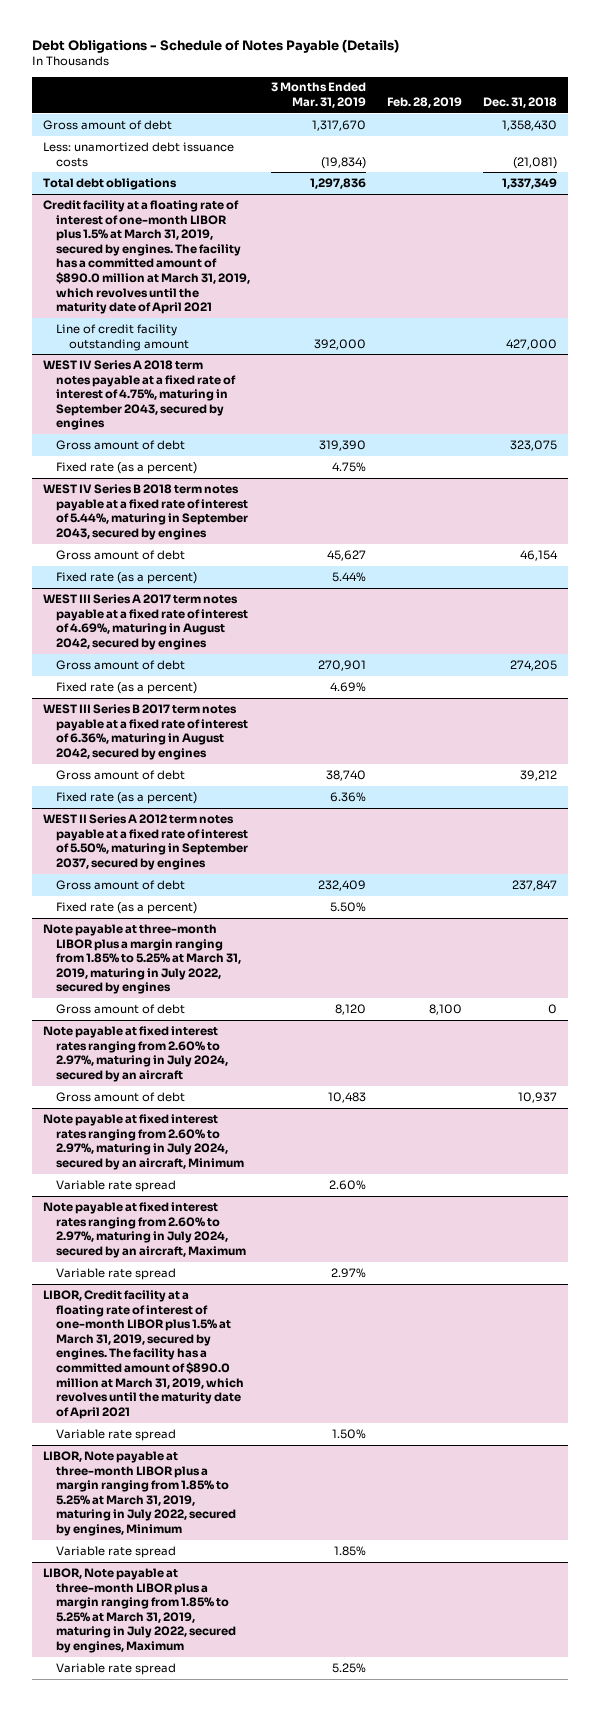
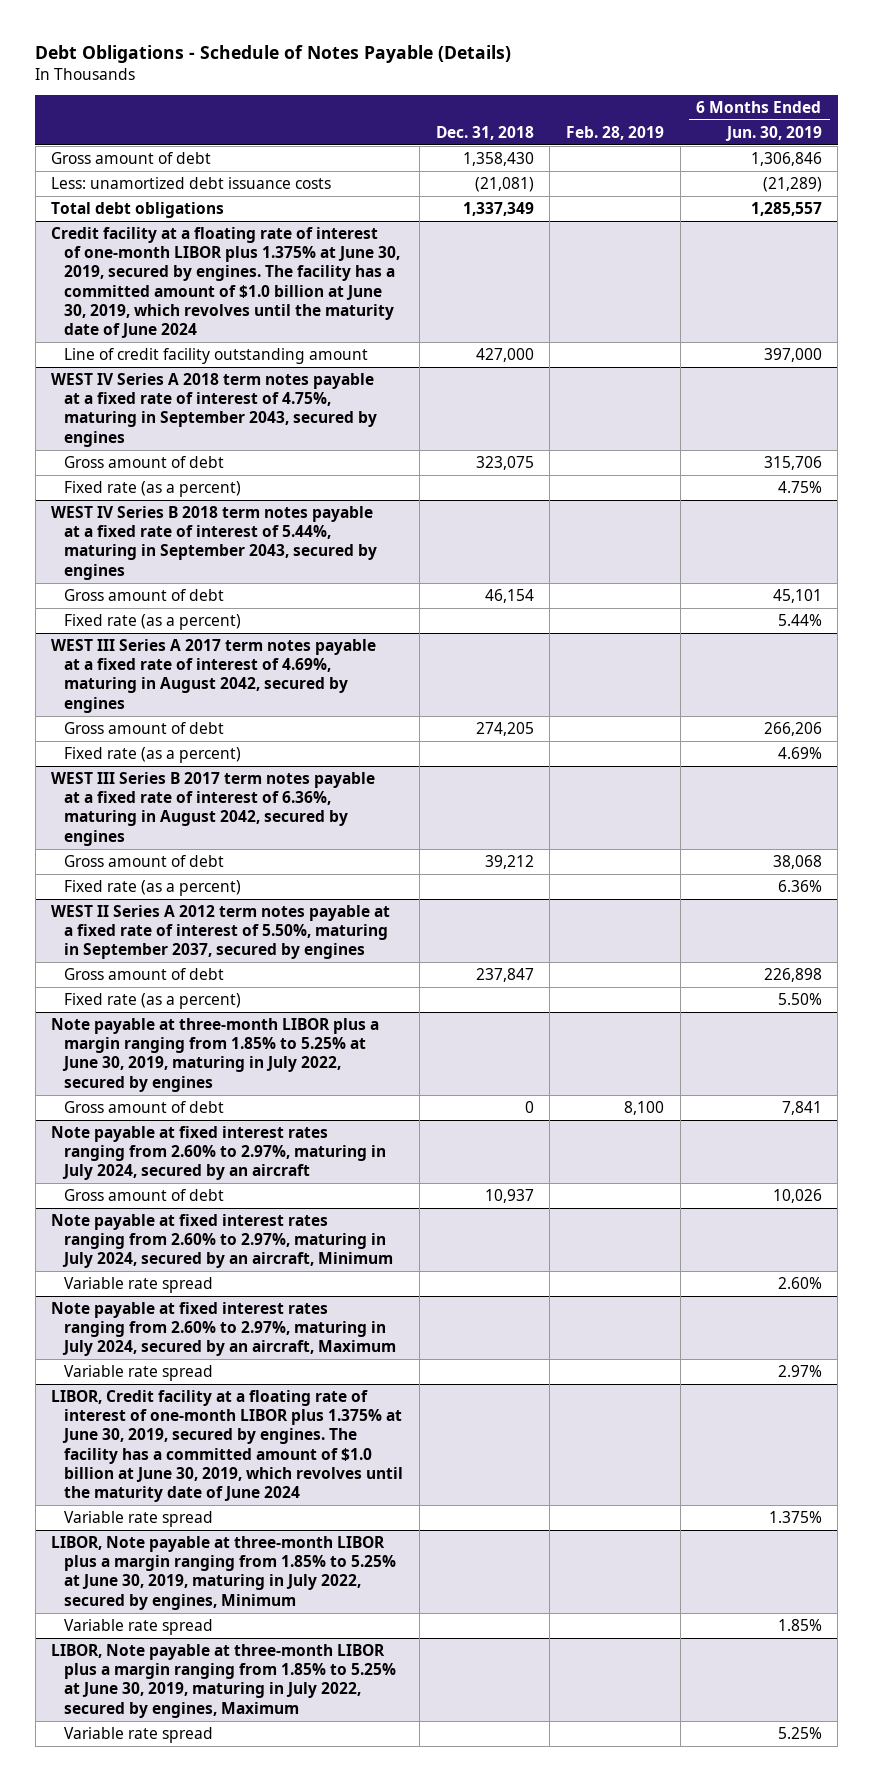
- | 3 Months Ended Mar. 31, 2019 | Feb. 28, 2019 | Dec. 31, 2018
+ | Dec. 31, 2018 | Feb. 28, 2019 | 6 Months Ended Jun. 30, 2019
- Credit facility at a floating rate of interest of one-month LIBOR plus 1.5% at March 31, 2019, secured by engines. The facility has a committed amount of $890.0 million at March 31, 2019, which revolves until the maturity date of April 2021
+ Credit facility at a floating rate of interest of one-month LIBOR plus 1.375% at June 30, 2019, secured by engines. The facility has a committed amount of $1.0 billion at June 30, 2019, which revolves until the maturity date of June 2024
- Note payable at three-month LIBOR plus a margin ranging from 1.85% to 5.25% at March 31, 2019, maturing in July 2022, secured by engines
+ Note payable at three-month LIBOR plus a margin ranging from 1.85% to 5.25% at June 30, 2019, maturing in July 2022, secured by engines
- LIBOR, Credit facility at a floating rate of interest of one-month LIBOR plus 1.5% at March 31, 2019, secured by engines. The facility has a committed amount of $890.0 million at March 31, 2019, which revolves until the maturity date of April 2021
+ LIBOR, Credit facility at a floating rate of interest of one-month LIBOR plus 1.375% at June 30, 2019, secured by engines. The facility has a committed amount of $1.0 billion at June 30, 2019, which revolves until the maturity date of June 2024
- LIBOR, Note payable at three-month LIBOR plus a margin ranging from 1.85% to 5.25% at March 31, 2019, maturing in July 2022, secured by engines, Minimum
+ LIBOR, Note payable at three-month LIBOR plus a margin ranging from 1.85% to 5.25% at June 30, 2019, maturing in July 2022, secured by engines, Minimum
- LIBOR, Note payable at three-month LIBOR plus a margin ranging from 1.85% to 5.25% at March 31, 2019, maturing in July 2022, secured by engines, Maximum
+ LIBOR, Note payable at three-month LIBOR plus a margin ranging from 1.85% to 5.25% at June 30, 2019, maturing in July 2022, secured by engines, Maximum

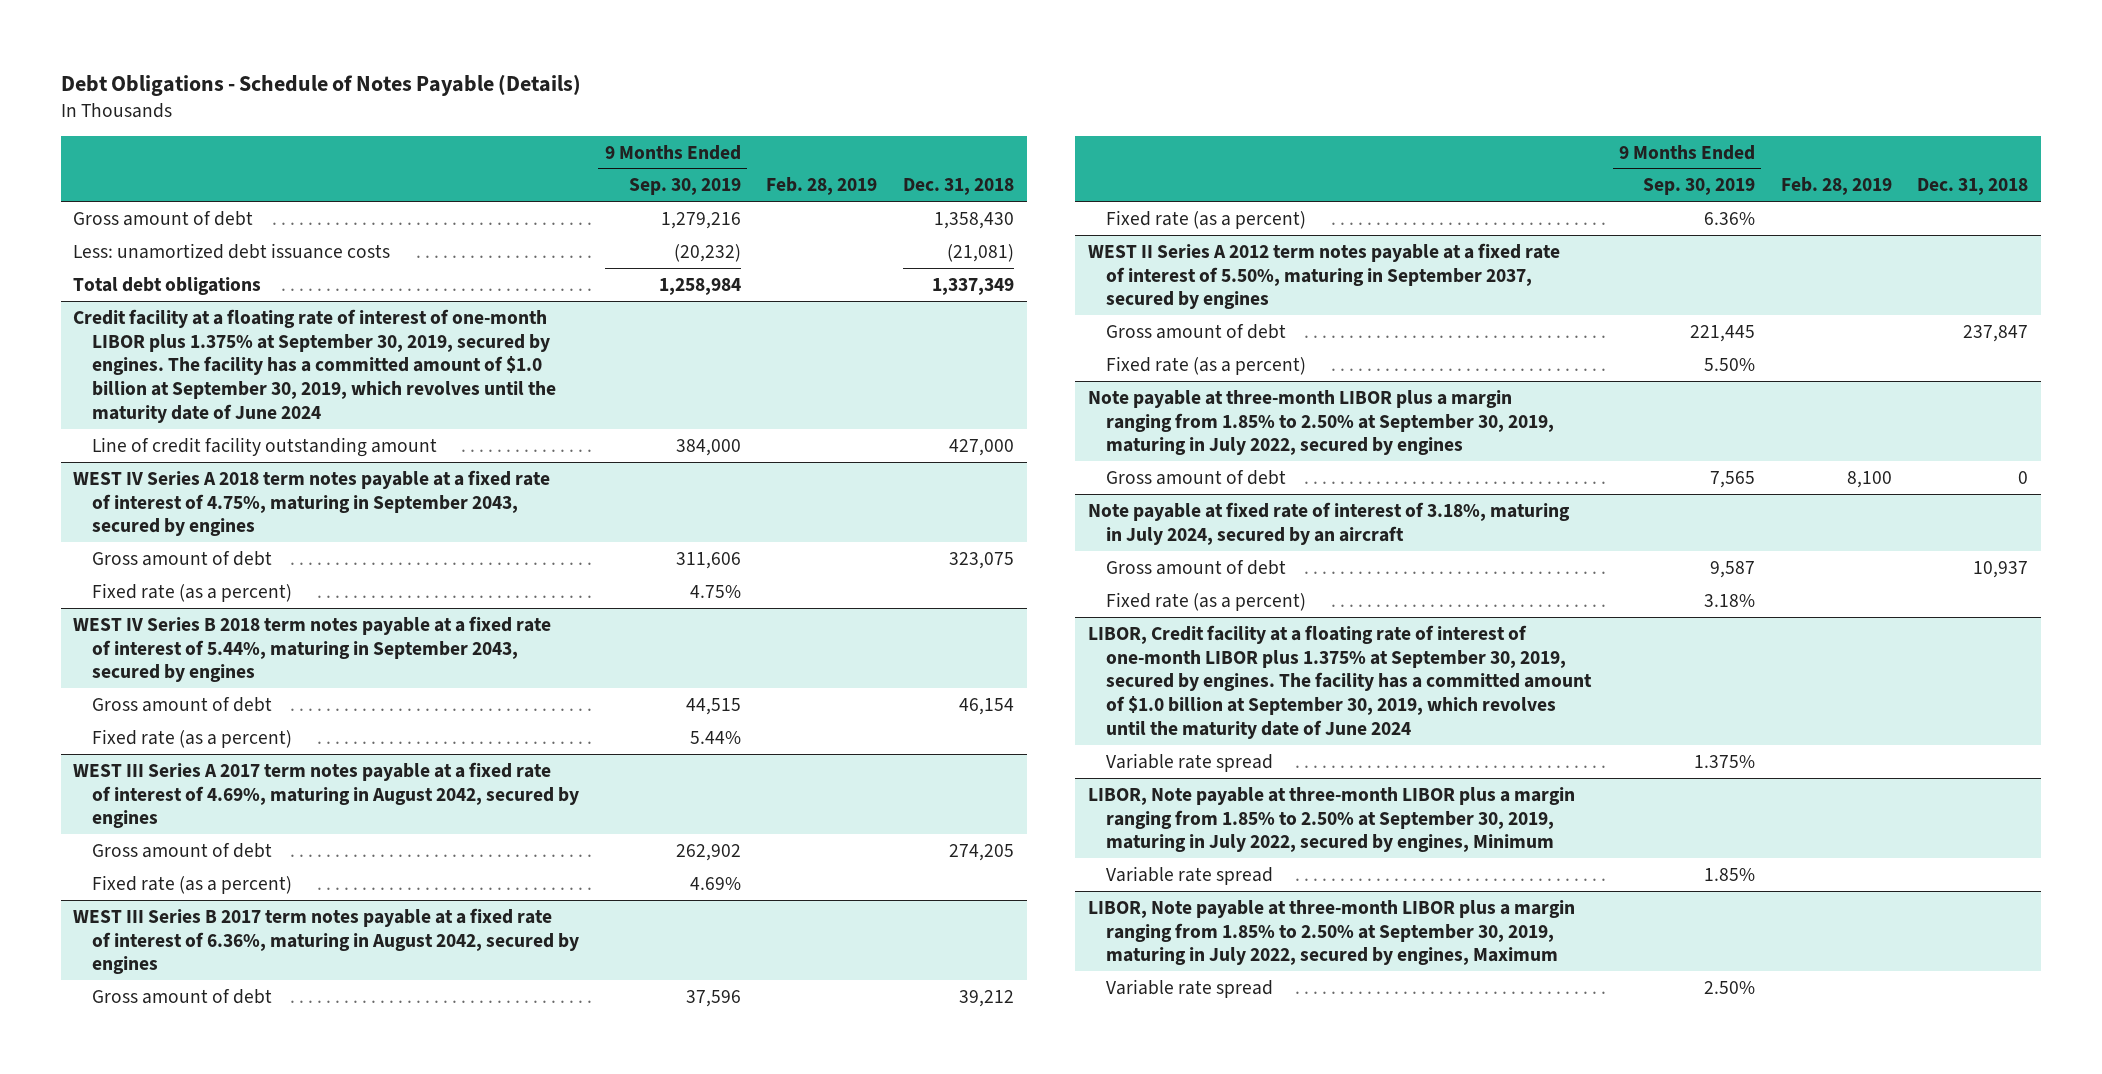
- | Dec. 31, 2018 | Feb. 28, 2019 | 6 Months Ended Jun. 30, 2019
+ | 9 Months Ended Sep. 30, 2019 | Feb. 28, 2019 | Dec. 31, 2018
- Credit facility at a floating rate of interest of one-month LIBOR plus 1.375% at June 30, 2019, secured by engines. The facility has a committed amount of $1.0 billion at June 30, 2019, which revolves until the maturity date of June 2024
+ Credit facility at a floating rate of interest of one-month LIBOR plus 1.375% at September 30, 2019, secured by engines. The facility has a committed amount of $1.0 billion at September 30, 2019, which revolves until the maturity date of June 2024
- Note payable at three-month LIBOR plus a margin ranging from 1.85% to 5.25% at June 30, 2019, maturing in July 2022, secured by engines
+ Note payable at three-month LIBOR plus a margin ranging from 1.85% to 2.50% at September 30, 2019, maturing in July 2022, secured by engines
- Note payable at fixed interest rates ranging from 2.60% to 2.97%, maturing in July 2024, secured by an aircraft
+ Note payable at fixed rate of interest of 3.18%, maturing in July 2024, secured by an aircraft
- Note payable at fixed interest rates ranging from 2.60% to 2.97%, maturing in July 2024, secured by an aircraft, Minimum
- Variable rate spread | | | 2.60%
- Note payable at fixed interest rates ranging from 2.60% to 2.97%, maturing in July 2024, secured by an aircraft, Maximum
- Variable rate spread | | | 2.97%
- LIBOR, Credit facility at a floating rate of interest of one-month LIBOR plus 1.375% at June 30, 2019, secured by engines. The facility has a committed amount of $1.0 billion at June 30, 2019, which revolves until the maturity date of June 2024
+ Fixed rate (as a percent) | 3.18% | |
+ LIBOR, Credit facility at a floating rate of interest of one-month LIBOR plus 1.375% at September 30, 2019, secured by engines. The facility has a committed amount of $1.0 billion at September 30, 2019, which revolves until the maturity date of June 2024
- LIBOR, Note payable at three-month LIBOR plus a margin ranging from 1.85% to 5.25% at June 30, 2019, maturing in July 2022, secured by engines, Minimum
+ LIBOR, Note payable at three-month LIBOR plus a margin ranging from 1.85% to 2.50% at September 30, 2019, maturing in July 2022, secured by engines, Minimum
- LIBOR, Note payable at three-month LIBOR plus a margin ranging from 1.85% to 5.25% at June 30, 2019, maturing in July 2022, secured by engines, Maximum
+ LIBOR, Note payable at three-month LIBOR plus a margin ranging from 1.85% to 2.50% at September 30, 2019, maturing in July 2022, secured by engines, Maximum

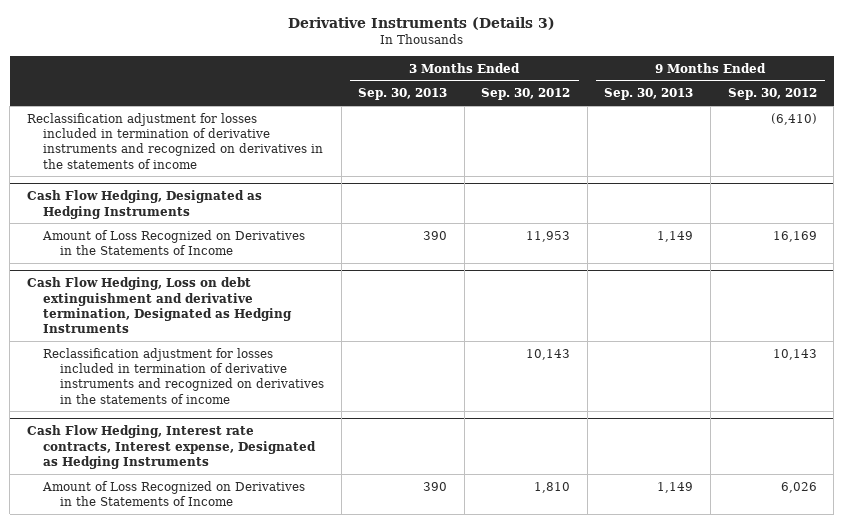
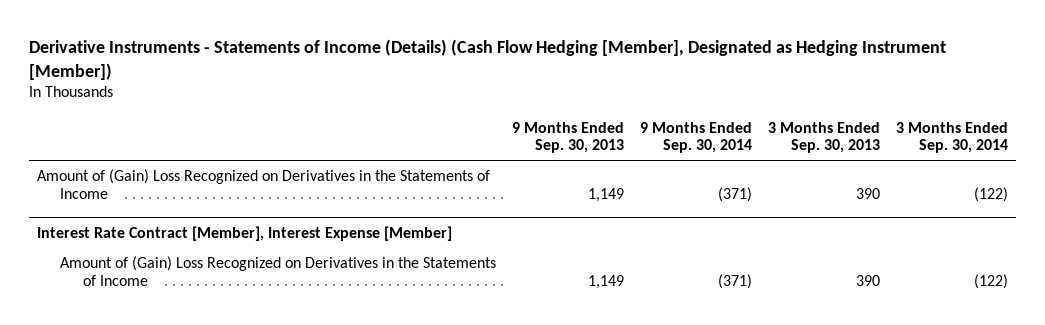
- Derivative Instruments (Details 3)
+ Derivative Instruments - Statements of Income (Details) (Cash Flow Hedging [Member], Designated as Hedging Instrument [Member])
- | 3 Months Ended Sep. 30, 2013 | 3 Months Ended Sep. 30, 2012 | 9 Months Ended Sep. 30, 2013 | 9 Months Ended Sep. 30, 2012
+ | 9 Months Ended Sep. 30, 2013 | 9 Months Ended Sep. 30, 2014 | 3 Months Ended Sep. 30, 2013 | 3 Months Ended Sep. 30, 2014
- Reclassification adjustment for losses included in termination of derivative instruments and recognized on derivatives in the statements of income | | | | (6,410)
- Cash Flow Hedging, Designated as Hedging Instruments
- Amount of Loss Recognized on Derivatives in the Statements of Income | 390 | 11,953 | 1,149 | 16,169
- Cash Flow Hedging, Loss on debt extinguishment and derivative termination, Designated as Hedging Instruments
- Reclassification adjustment for losses included in termination of derivative instruments and recognized on derivatives in the statements of income | | 10,143 | | 10,143
- Cash Flow Hedging, Interest rate contracts, Interest expense, Designated as Hedging Instruments
- Amount of Loss Recognized on Derivatives in the Statements of Income | 390 | 1,810 | 1,149 | 6,026
+ Amount of (Gain) Loss Recognized on Derivatives in the Statements of Income | 1,149 | (371) | 390 | (122)
+ Interest Rate Contract [Member], Interest Expense [Member]
+ Amount of (Gain) Loss Recognized on Derivatives in the Statements of Income | 1,149 | (371) | 390 | (122)

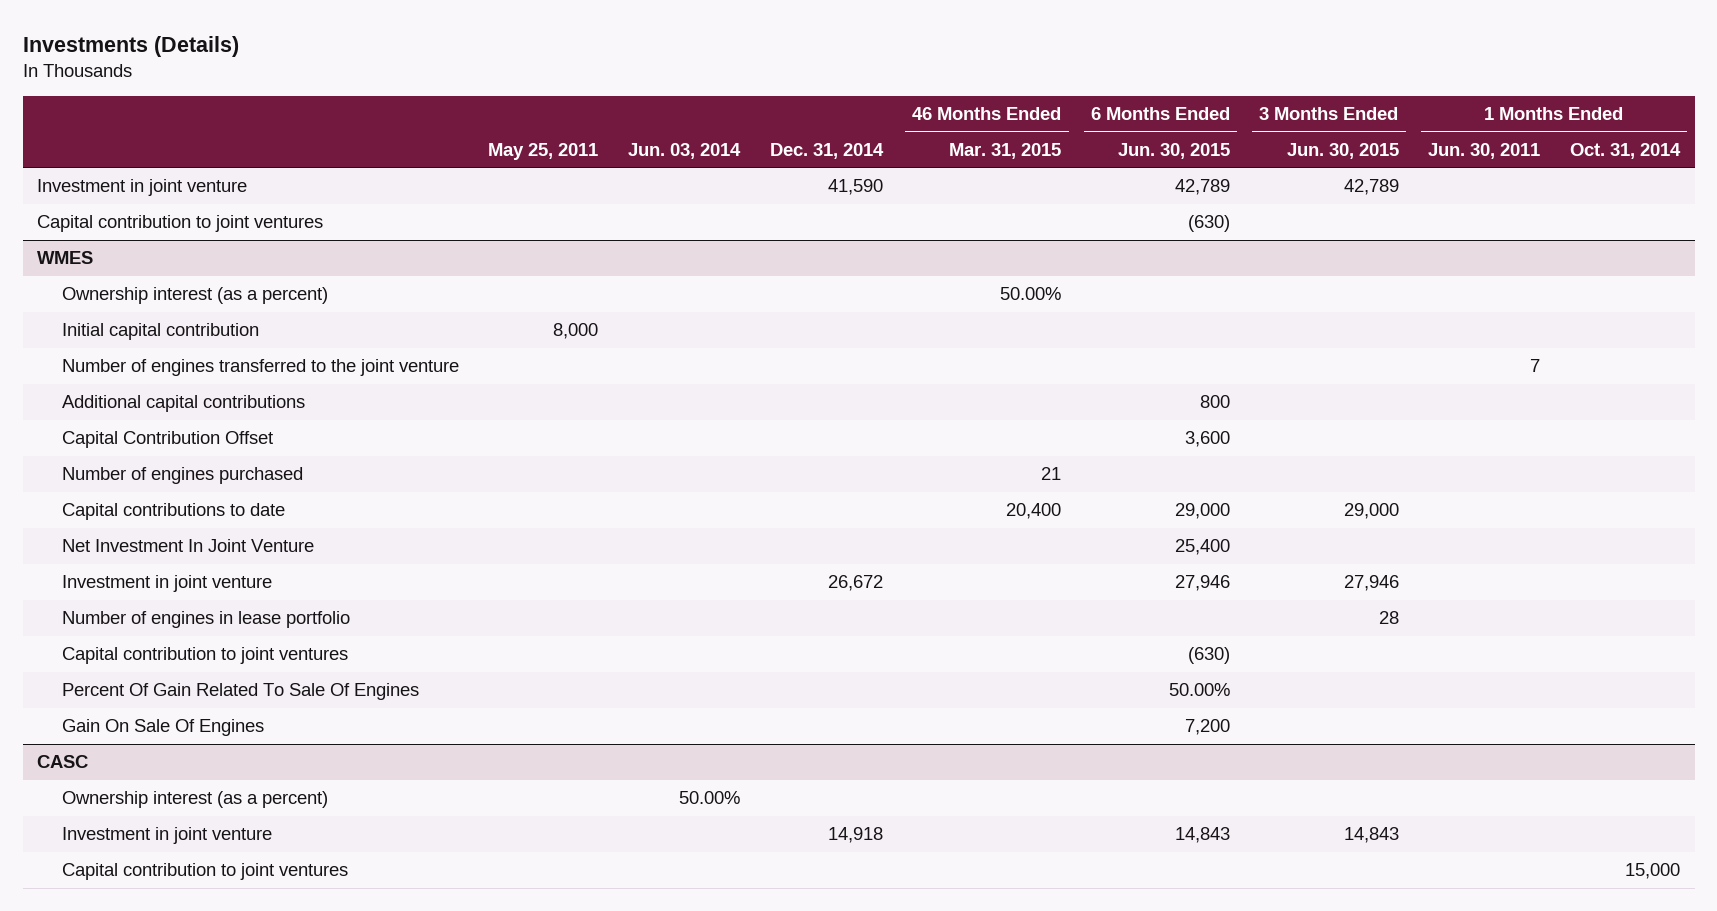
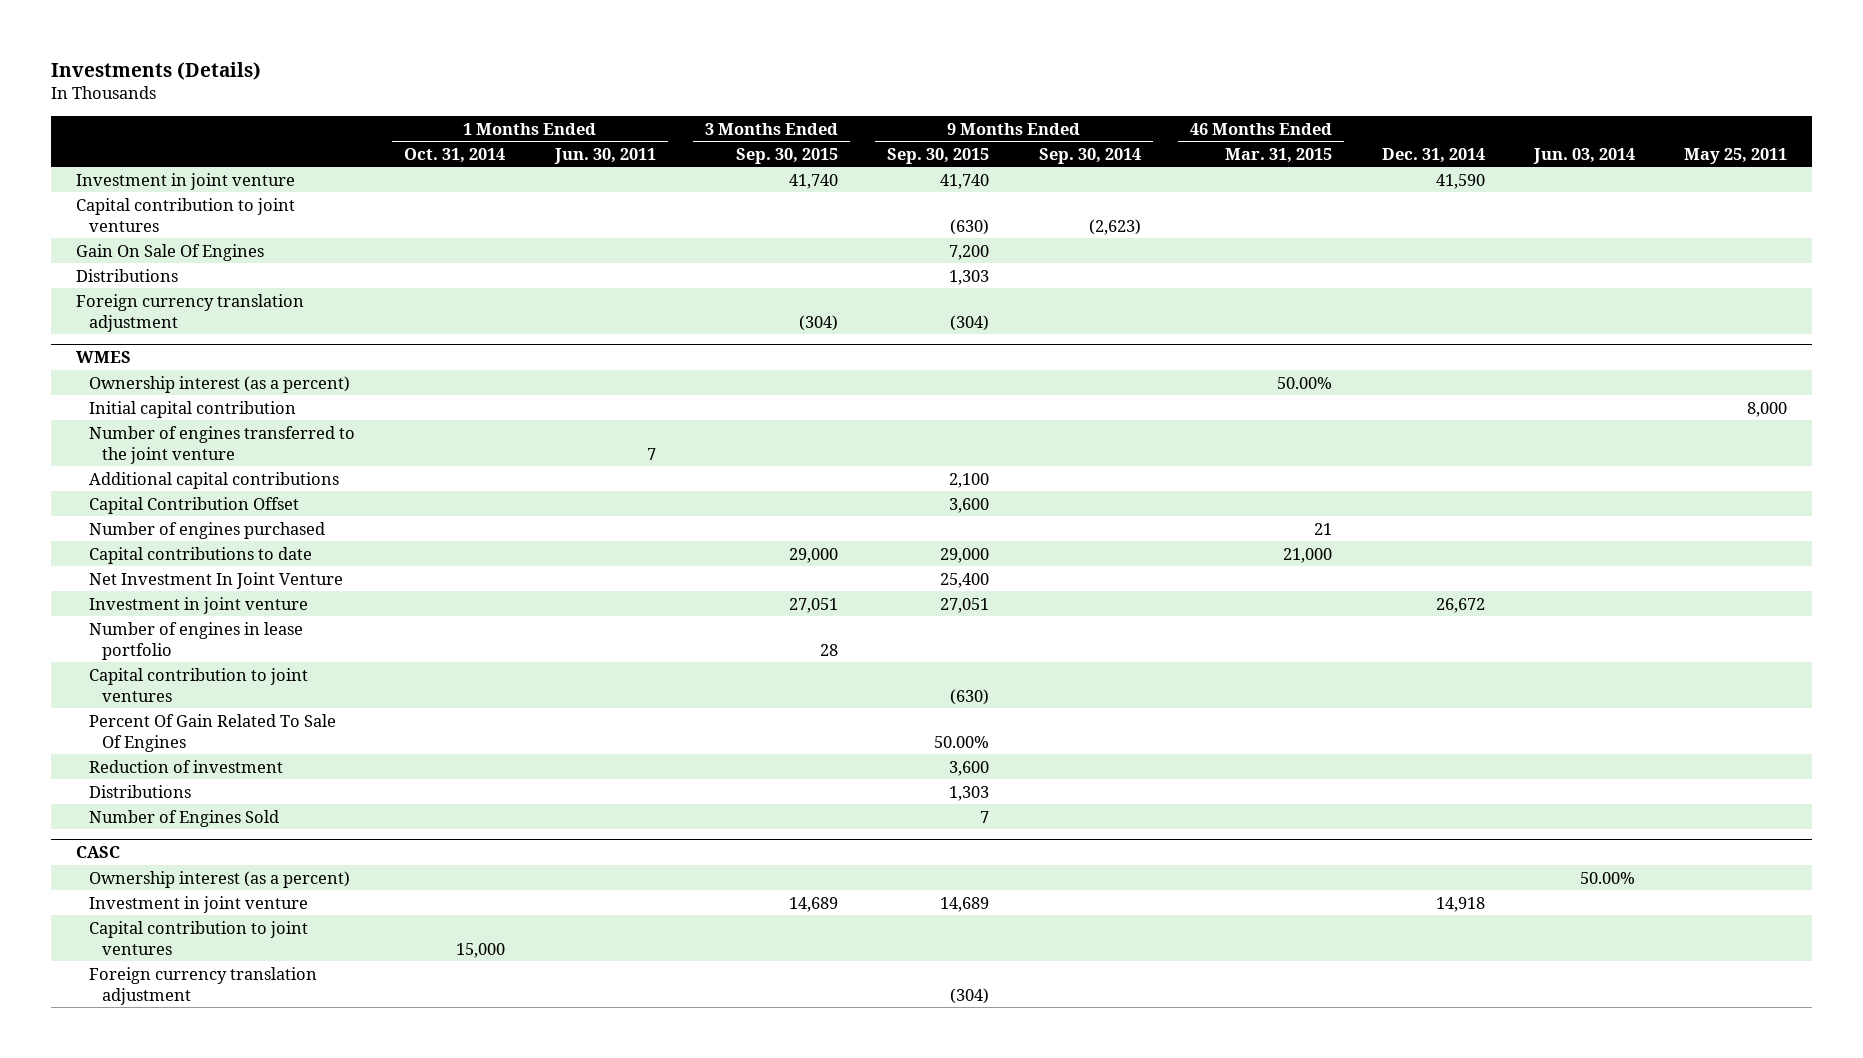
- | May 25, 2011 | Jun. 03, 2014 | Dec. 31, 2014 | 46 Months Ended Mar. 31, 2015 | 6 Months Ended Jun. 30, 2015 | 3 Months Ended Jun. 30, 2015 | 1 Months Ended Jun. 30, 2011 | 1 Months Ended Oct. 31, 2014
+ | 1 Months Ended Oct. 31, 2014 | 1 Months Ended Jun. 30, 2011 | 3 Months Ended Sep. 30, 2015 | 9 Months Ended Sep. 30, 2015 | 9 Months Ended Sep. 30, 2014 | 46 Months Ended Mar. 31, 2015 | Dec. 31, 2014 | Jun. 03, 2014 | May 25, 2011
+ Gain On Sale Of Engines | | | | 7,200 | | | | |
+ Distributions | | | | 1,303 | | | | |
+ Foreign currency translation adjustment | | | (304) | (304) | | | | |
@ WMES
- Capital contributions to date | | | | 20,400 | 29,000 | 29,000 | |
+ Capital contributions to date | | | 29,000 | 29,000 | | 21,000 | | |
- Gain On Sale Of Engines | | | | | 7,200 | | |
+ Reduction of investment | | | | 3,600 | | | | |
+ Distributions | | | | 1,303 | | | | |
+ Number of Engines Sold | | | | 7 | | | | |
@ CASC
+ Foreign currency translation adjustment | | | | (304) | | | | |

